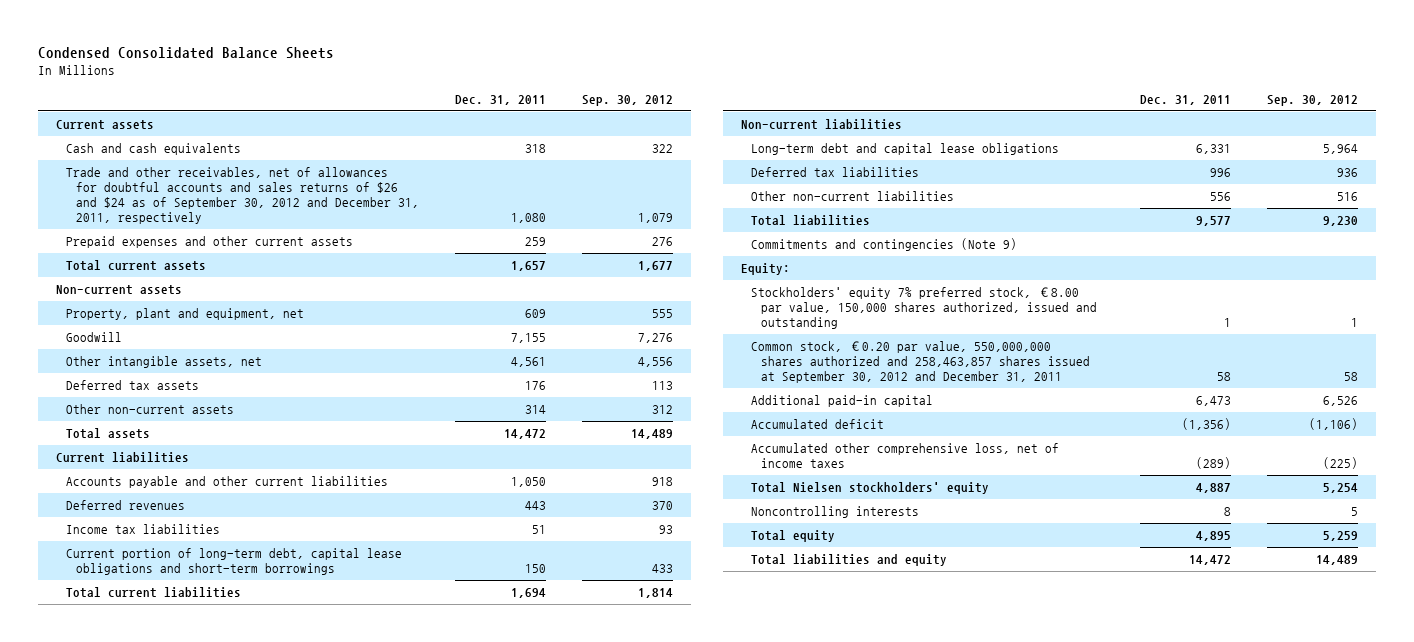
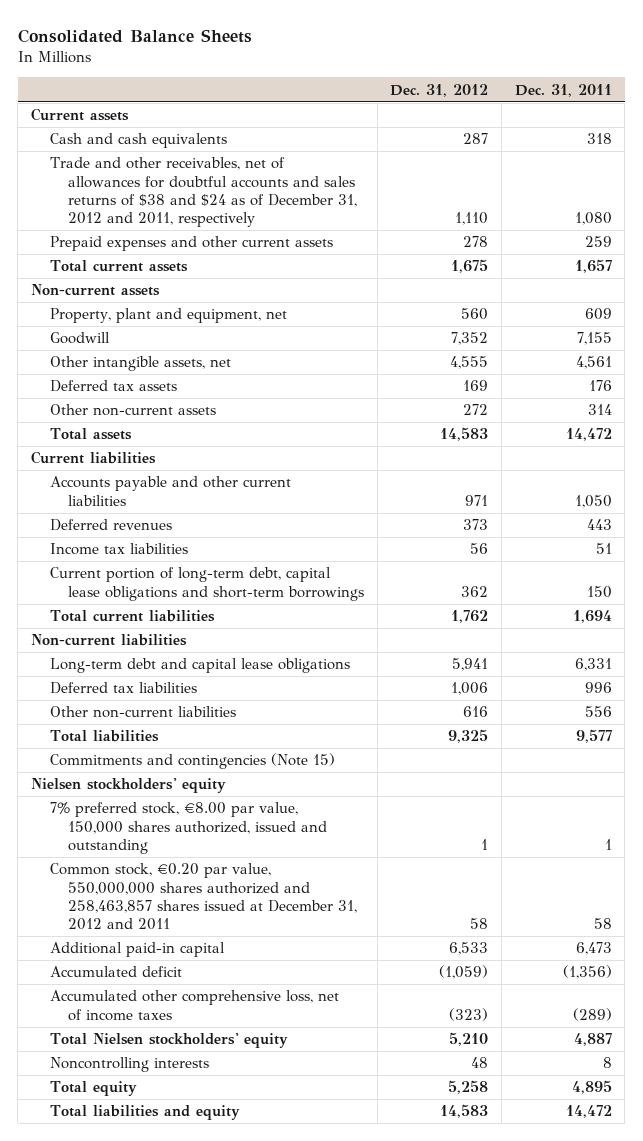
- Condensed Consolidated Balance Sheets
+ Consolidated Balance Sheets
- | Dec. 31, 2011 | Sep. 30, 2012
+ | Dec. 31, 2012 | Dec. 31, 2011
- Trade and other receivables, net of allowances for doubtful accounts and sales returns of $26 and $24 as of September 30, 2012 and December 31, 2011, respectively | 1,080 | 1,079
+ Trade and other receivables, net of allowances for doubtful accounts and sales returns of $38 and $24 as of December 31, 2012 and 2011, respectively | 1,110 | 1,080
- Commitments and contingencies (Note 9)
- Equity:
- Stockholders' equity 7% preferred stock, €8.00 par value, 150,000 shares authorized, issued and outstanding | 1 | 1
- Common stock, €0.20 par value, 550,000,000 shares authorized and 258,463,857 shares issued at September 30, 2012 and December 31, 2011 | 58 | 58
+ Commitments and contingencies (Note 15)
+ Nielsen stockholders' equity
+ 7% preferred stock, €8.00 par value, 150,000 shares authorized, issued and outstanding | 1 | 1
+ Common stock, €0.20 par value, 550,000,000 shares authorized and 258,463,857 shares issued at December 31, 2012 and 2011 | 58 | 58

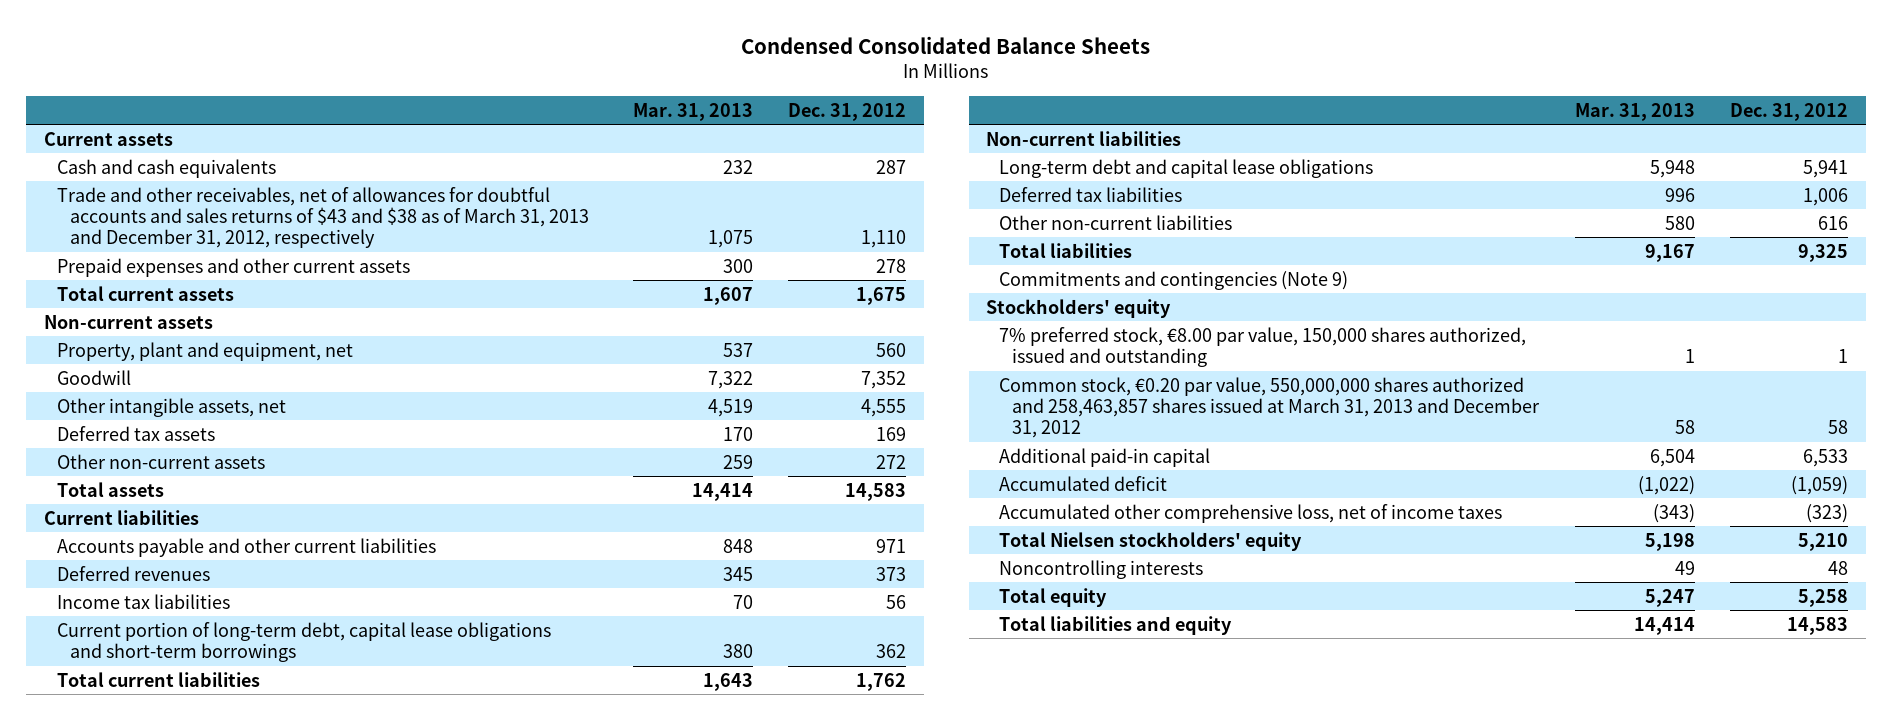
- Consolidated Balance Sheets
+ Condensed Consolidated Balance Sheets
- | Dec. 31, 2012 | Dec. 31, 2011
+ | Mar. 31, 2013 | Dec. 31, 2012
- Trade and other receivables, net of allowances for doubtful accounts and sales returns of $38 and $24 as of December 31, 2012 and 2011, respectively | 1,110 | 1,080
+ Trade and other receivables, net of allowances for doubtful accounts and sales returns of $43 and $38 as of March 31, 2013 and December 31, 2012, respectively | 1,075 | 1,110
- Commitments and contingencies (Note 15)
- Nielsen stockholders' equity
+ Commitments and contingencies (Note 9)
+ Stockholders' equity
- Common stock, €0.20 par value, 550,000,000 shares authorized and 258,463,857 shares issued at December 31, 2012 and 2011 | 58 | 58
+ Common stock, €0.20 par value, 550,000,000 shares authorized and 258,463,857 shares issued at March 31, 2013 and December 31, 2012 | 58 | 58

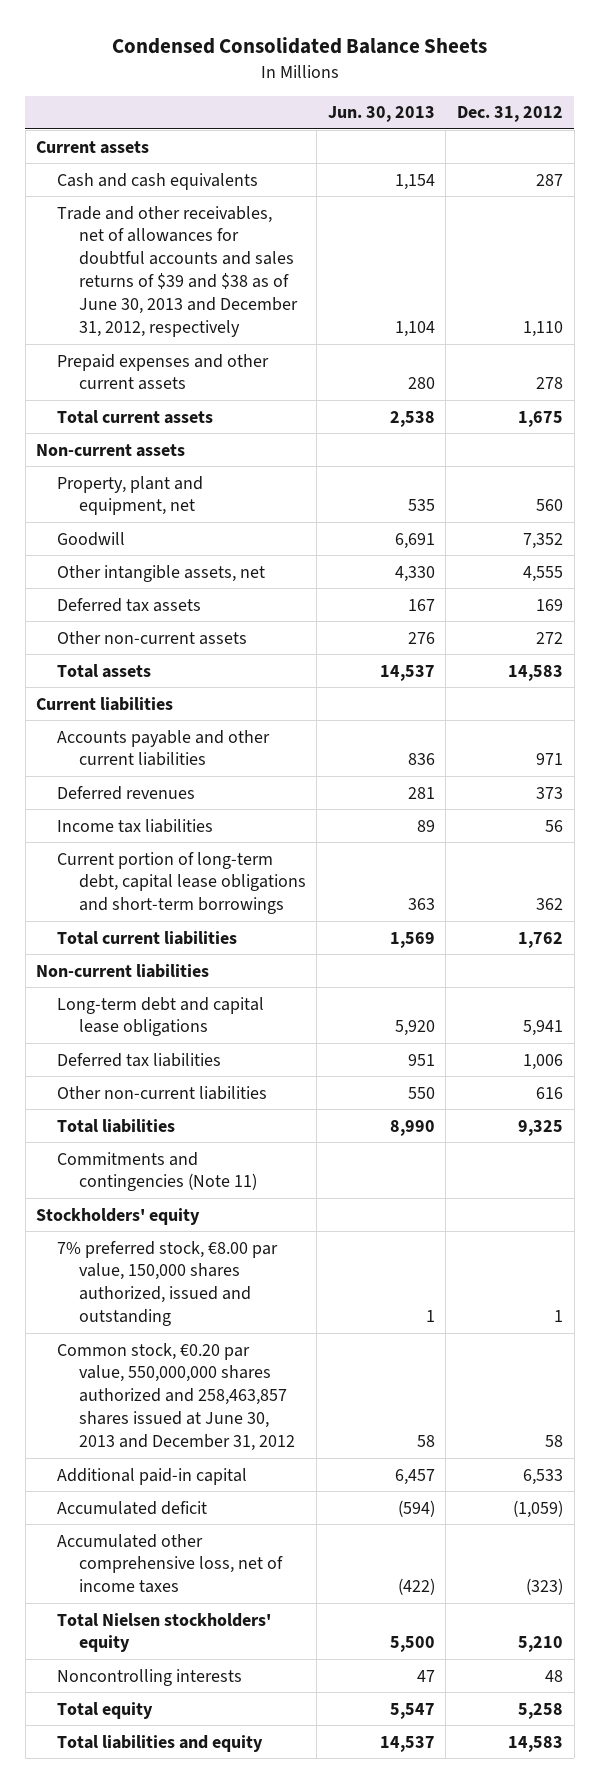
- | Mar. 31, 2013 | Dec. 31, 2012
+ | Jun. 30, 2013 | Dec. 31, 2012
- Trade and other receivables, net of allowances for doubtful accounts and sales returns of $43 and $38 as of March 31, 2013 and December 31, 2012, respectively | 1,075 | 1,110
+ Trade and other receivables, net of allowances for doubtful accounts and sales returns of $39 and $38 as of June 30, 2013 and December 31, 2012, respectively | 1,104 | 1,110
- Commitments and contingencies (Note 9)
+ Commitments and contingencies (Note 11)
- Common stock, €0.20 par value, 550,000,000 shares authorized and 258,463,857 shares issued at March 31, 2013 and December 31, 2012 | 58 | 58
+ Common stock, €0.20 par value, 550,000,000 shares authorized and 258,463,857 shares issued at June 30, 2013 and December 31, 2012 | 58 | 58

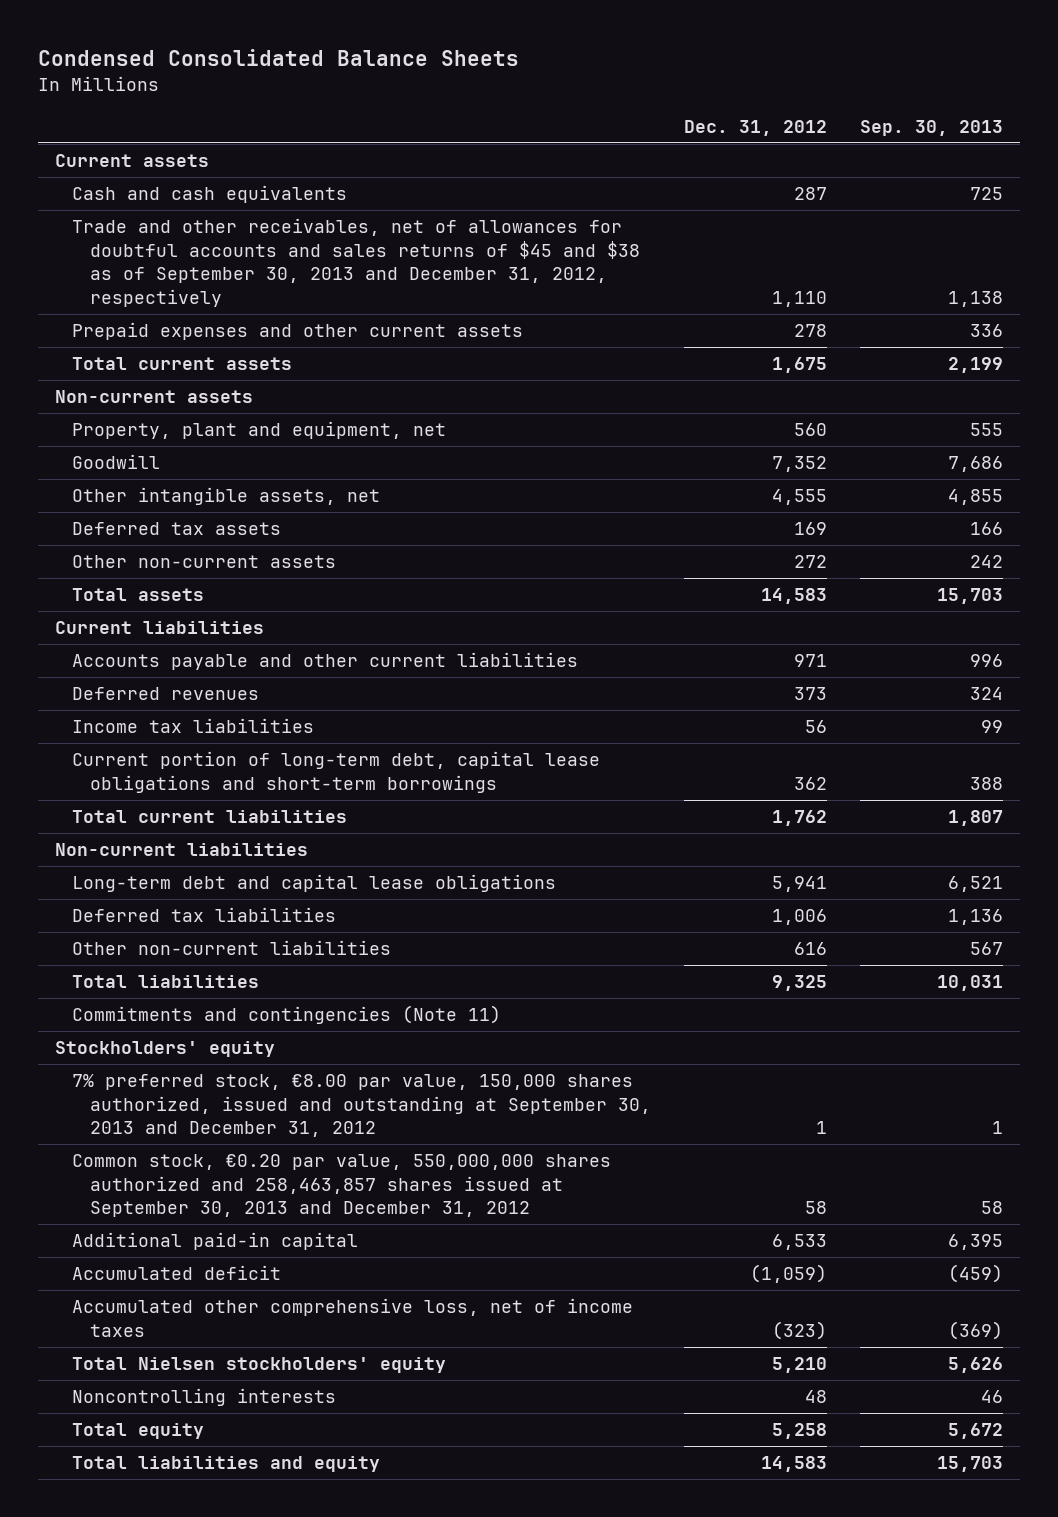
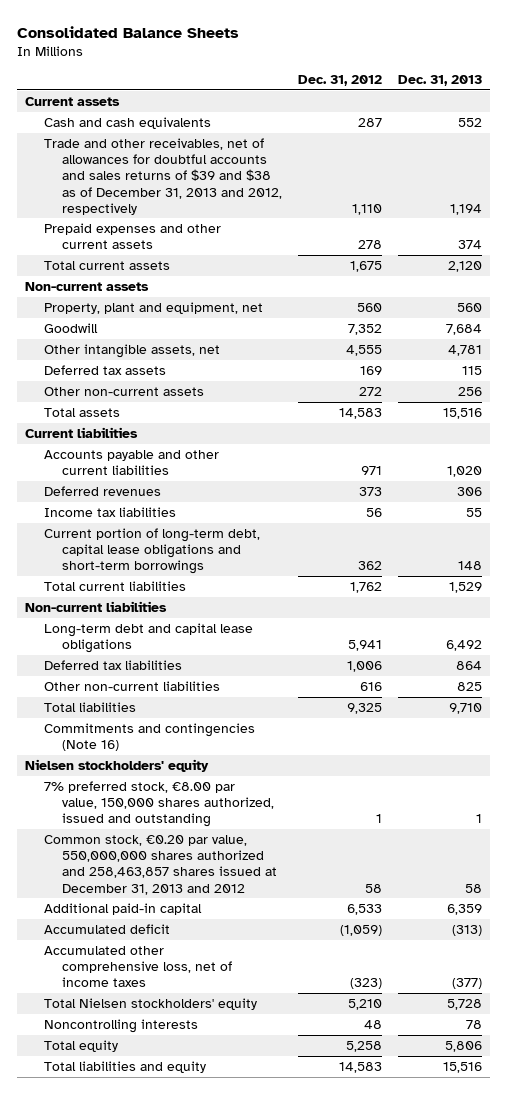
- Condensed Consolidated Balance Sheets
+ Consolidated Balance Sheets
- | Dec. 31, 2012 | Sep. 30, 2013
+ | Dec. 31, 2012 | Dec. 31, 2013
- Trade and other receivables, net of allowances for doubtful accounts and sales returns of $45 and $38 as of September 30, 2013 and December 31, 2012, respectively | 1,110 | 1,138
+ Trade and other receivables, net of allowances for doubtful accounts and sales returns of $39 and $38 as of December 31, 2013 and 2012, respectively | 1,110 | 1,194
- Commitments and contingencies (Note 11)
- Stockholders' equity
- 7% preferred stock, €8.00 par value, 150,000 shares authorized, issued and outstanding at September 30, 2013 and December 31, 2012 | 1 | 1
- Common stock, €0.20 par value, 550,000,000 shares authorized and 258,463,857 shares issued at September 30, 2013 and December 31, 2012 | 58 | 58
+ Commitments and contingencies (Note 16)
+ Nielsen stockholders' equity
+ 7% preferred stock, €8.00 par value, 150,000 shares authorized, issued and outstanding | 1 | 1
+ Common stock, €0.20 par value, 550,000,000 shares authorized and 258,463,857 shares issued at December 31, 2013 and 2012 | 58 | 58

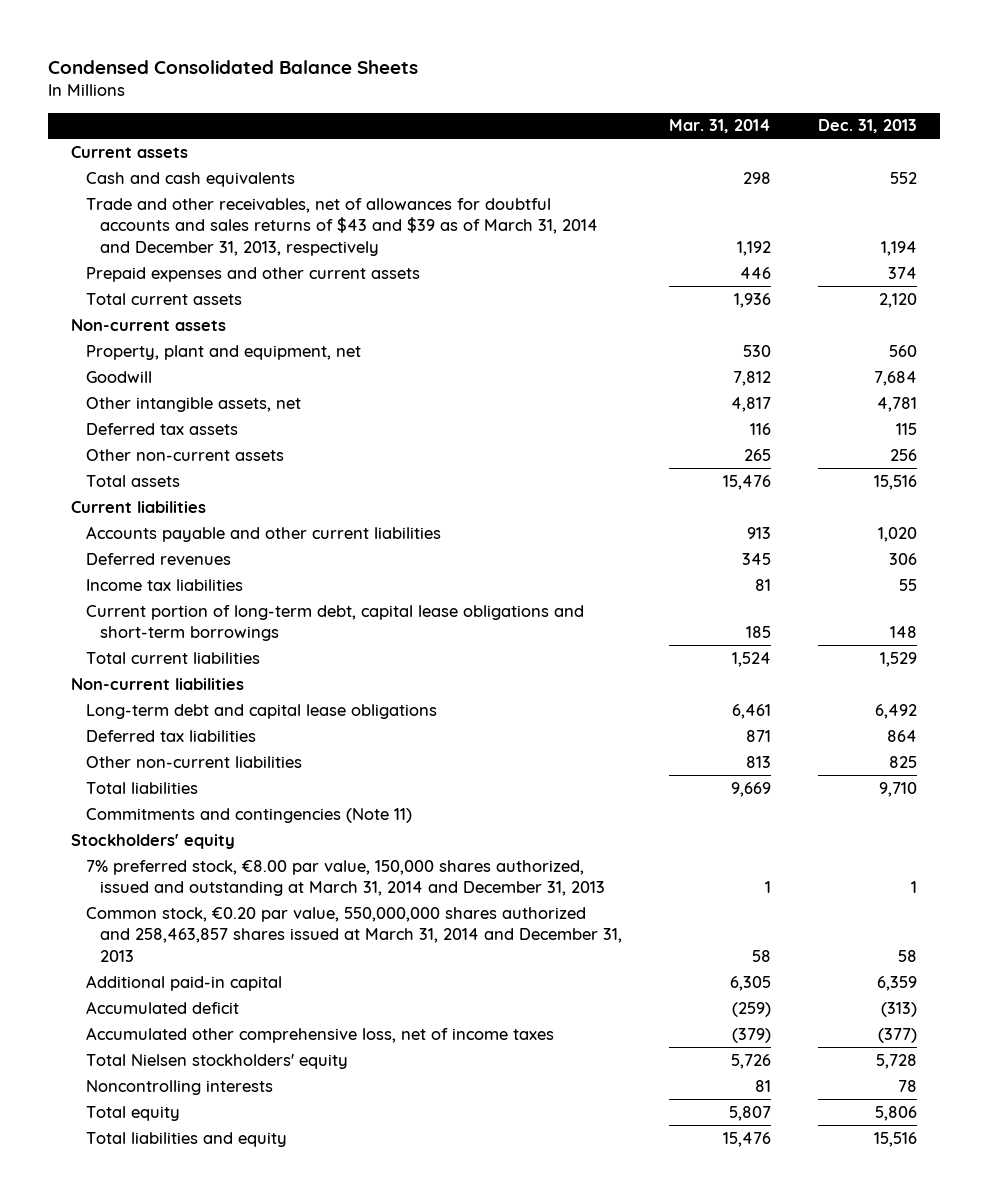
- Consolidated Balance Sheets
+ Condensed Consolidated Balance Sheets
- | Dec. 31, 2012 | Dec. 31, 2013
+ | Mar. 31, 2014 | Dec. 31, 2013
- Trade and other receivables, net of allowances for doubtful accounts and sales returns of $39 and $38 as of December 31, 2013 and 2012, respectively | 1,110 | 1,194
+ Trade and other receivables, net of allowances for doubtful accounts and sales returns of $43 and $39 as of March 31, 2014 and December 31, 2013, respectively | 1,192 | 1,194
- Commitments and contingencies (Note 16)
- Nielsen stockholders' equity
- 7% preferred stock, €8.00 par value, 150,000 shares authorized, issued and outstanding | 1 | 1
- Common stock, €0.20 par value, 550,000,000 shares authorized and 258,463,857 shares issued at December 31, 2013 and 2012 | 58 | 58
+ Commitments and contingencies (Note 11)
+ Stockholders' equity
+ 7% preferred stock, €8.00 par value, 150,000 shares authorized, issued and outstanding at March 31, 2014 and December 31, 2013 | 1 | 1
+ Common stock, €0.20 par value, 550,000,000 shares authorized and 258,463,857 shares issued at March 31, 2014 and December 31, 2013 | 58 | 58

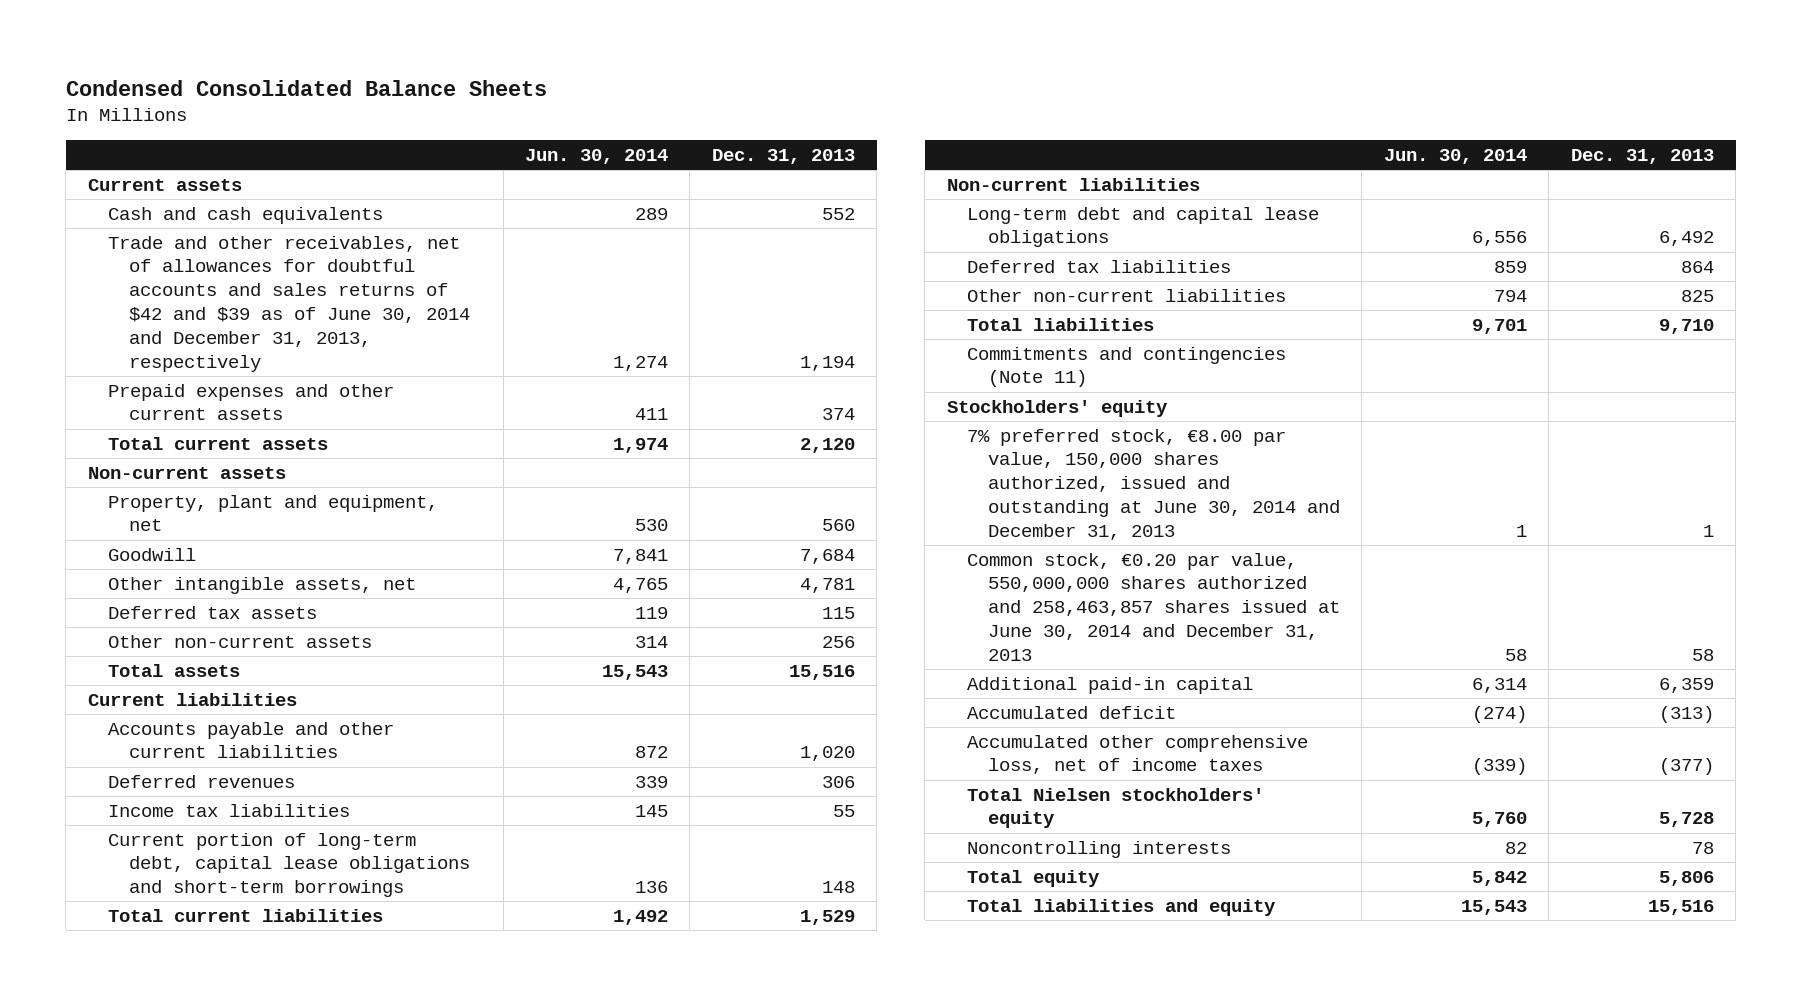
- | Mar. 31, 2014 | Dec. 31, 2013
+ | Jun. 30, 2014 | Dec. 31, 2013
- Trade and other receivables, net of allowances for doubtful accounts and sales returns of $43 and $39 as of March 31, 2014 and December 31, 2013, respectively | 1,192 | 1,194
+ Trade and other receivables, net of allowances for doubtful accounts and sales returns of $42 and $39 as of June 30, 2014 and December 31, 2013, respectively | 1,274 | 1,194
- 7% preferred stock, €8.00 par value, 150,000 shares authorized, issued and outstanding at March 31, 2014 and December 31, 2013 | 1 | 1
- Common stock, €0.20 par value, 550,000,000 shares authorized and 258,463,857 shares issued at March 31, 2014 and December 31, 2013 | 58 | 58
+ 7% preferred stock, €8.00 par value, 150,000 shares authorized, issued and outstanding at June 30, 2014 and December 31, 2013 | 1 | 1
+ Common stock, €0.20 par value, 550,000,000 shares authorized and 258,463,857 shares issued at June 30, 2014 and December 31, 2013 | 58 | 58

